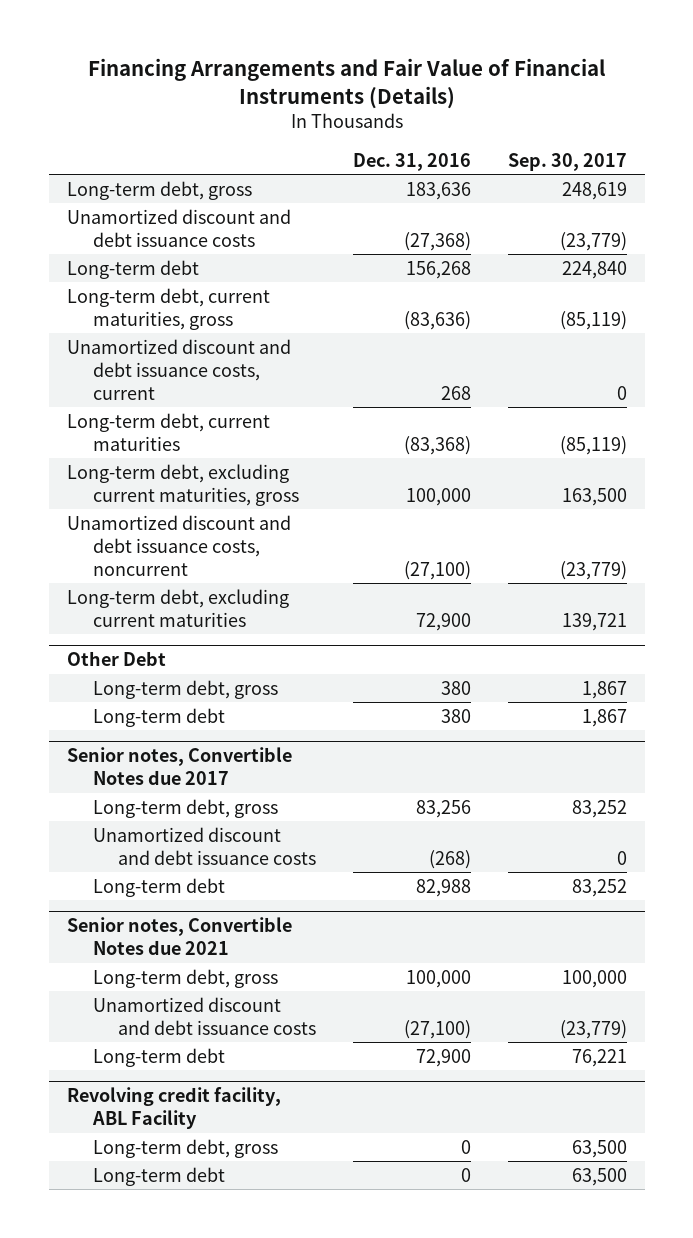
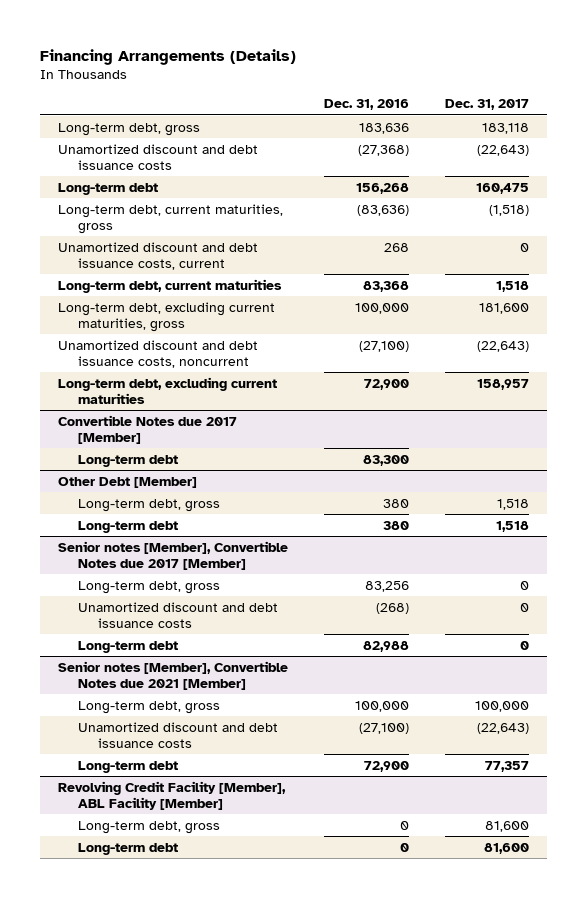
- Financing Arrangements and Fair Value of Financial Instruments (Details)
+ Financing Arrangements (Details)
- | Dec. 31, 2016 | Sep. 30, 2017
+ | Dec. 31, 2016 | Dec. 31, 2017
- Long-term debt, current maturities | (83,368) | (85,119)
+ Long-term debt, current maturities | 83,368 | 1,518
- Other Debt
+ Convertible Notes due 2017 [Member]
+ Long-term debt | 83,300 |
+ Other Debt [Member]
- Senior notes, Convertible Notes due 2017
+ Senior notes [Member], Convertible Notes due 2017 [Member]
- Senior notes, Convertible Notes due 2021
+ Senior notes [Member], Convertible Notes due 2021 [Member]
- Revolving credit facility, ABL Facility
+ Revolving Credit Facility [Member], ABL Facility [Member]

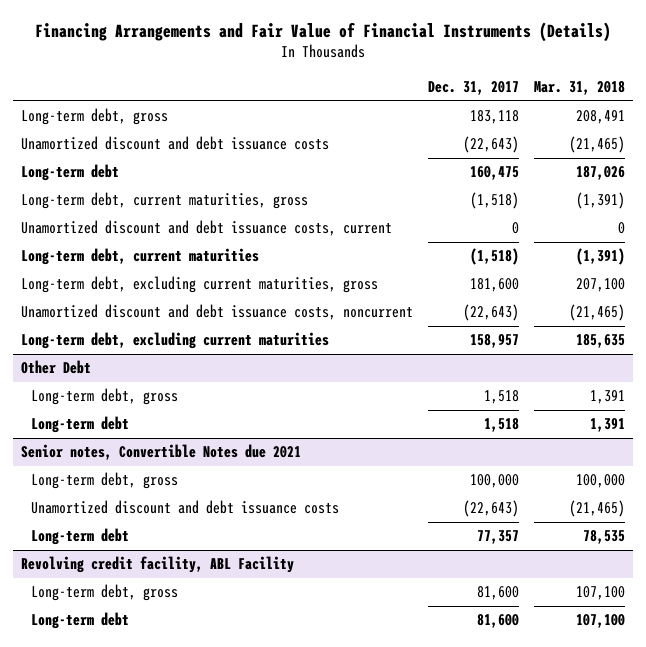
- Financing Arrangements (Details)
+ Financing Arrangements and Fair Value of Financial Instruments (Details)
- | Dec. 31, 2016 | Dec. 31, 2017
+ | Dec. 31, 2017 | Mar. 31, 2018
- Long-term debt, current maturities | 83,368 | 1,518
+ Long-term debt, current maturities | (1,518) | (1,391)
- Convertible Notes due 2017 [Member]
- Long-term debt | 83,300 |
- Other Debt [Member]
+ Other Debt
- Senior notes [Member], Convertible Notes due 2017 [Member]
- Long-term debt, gross | 83,256 | 0
- Unamortized discount and debt issuance costs | (268) | 0
- Long-term debt | 82,988 | 0
- Senior notes [Member], Convertible Notes due 2021 [Member]
+ Senior notes, Convertible Notes due 2021
- Revolving Credit Facility [Member], ABL Facility [Member]
+ Revolving credit facility, ABL Facility

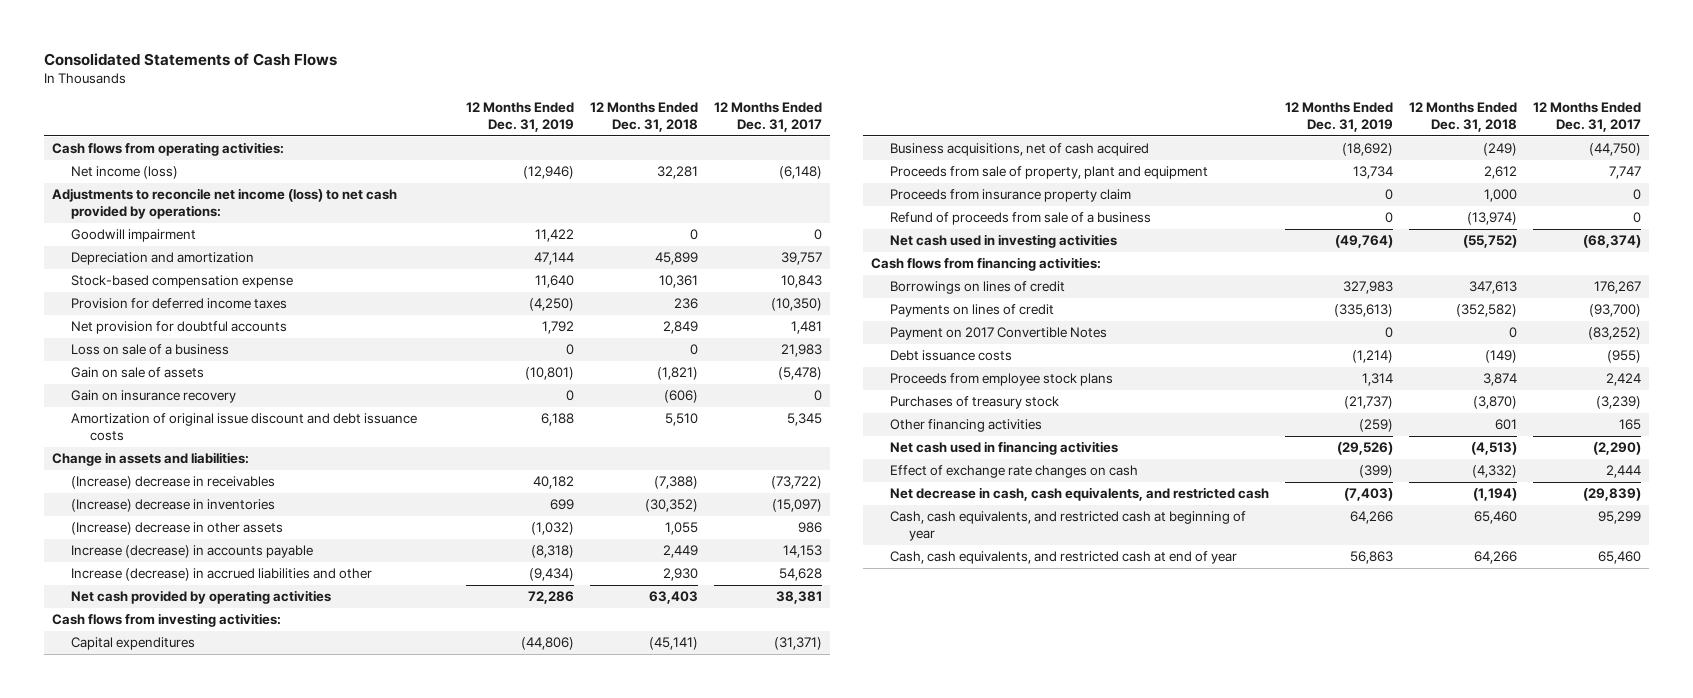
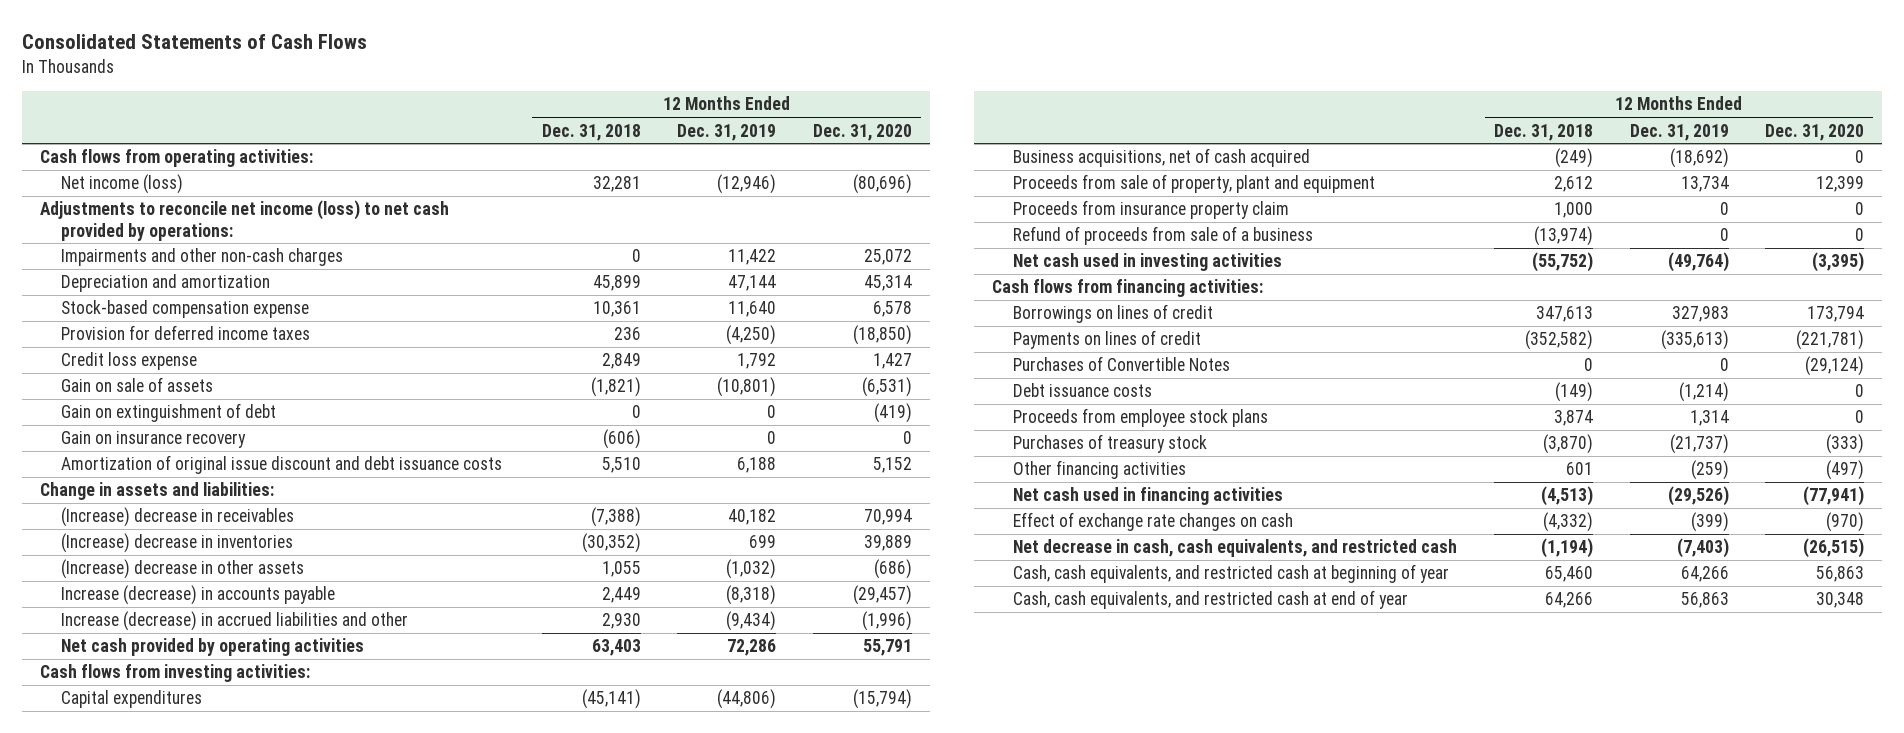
- | 12 Months Ended Dec. 31, 2019 | 12 Months Ended Dec. 31, 2018 | 12 Months Ended Dec. 31, 2017
+ | 12 Months Ended Dec. 31, 2018 | 12 Months Ended Dec. 31, 2019 | 12 Months Ended Dec. 31, 2020
- Goodwill impairment | 11,422 | 0 | 0
+ Impairments and other non-cash charges | 0 | 11,422 | 25,072
- Net provision for doubtful accounts | 1,792 | 2,849 | 1,481
- Loss on sale of a business | 0 | 0 | 21,983
+ Credit loss expense | 2,849 | 1,792 | 1,427
+ Gain on extinguishment of debt | 0 | 0 | (419)
- Payment on 2017 Convertible Notes | 0 | 0 | (83,252)
+ Purchases of Convertible Notes | 0 | 0 | (29,124)

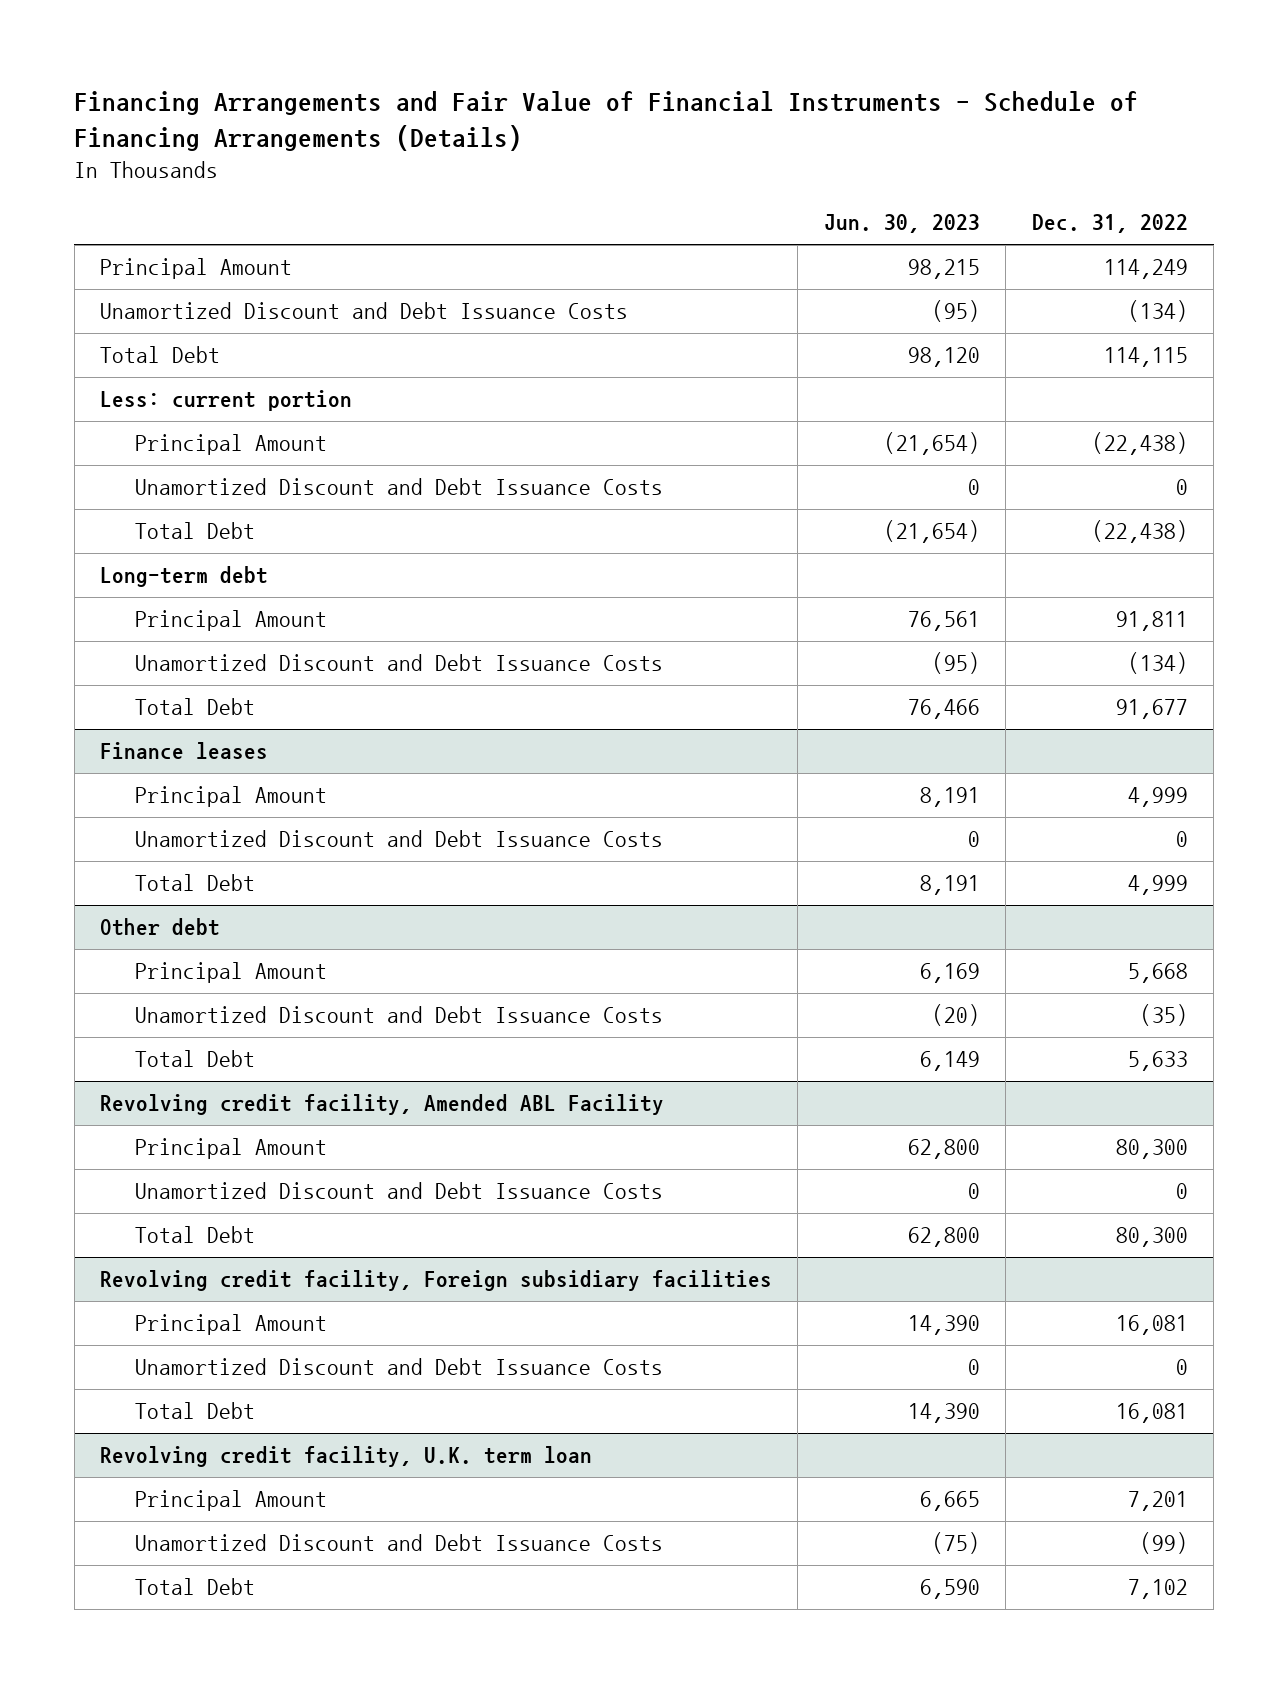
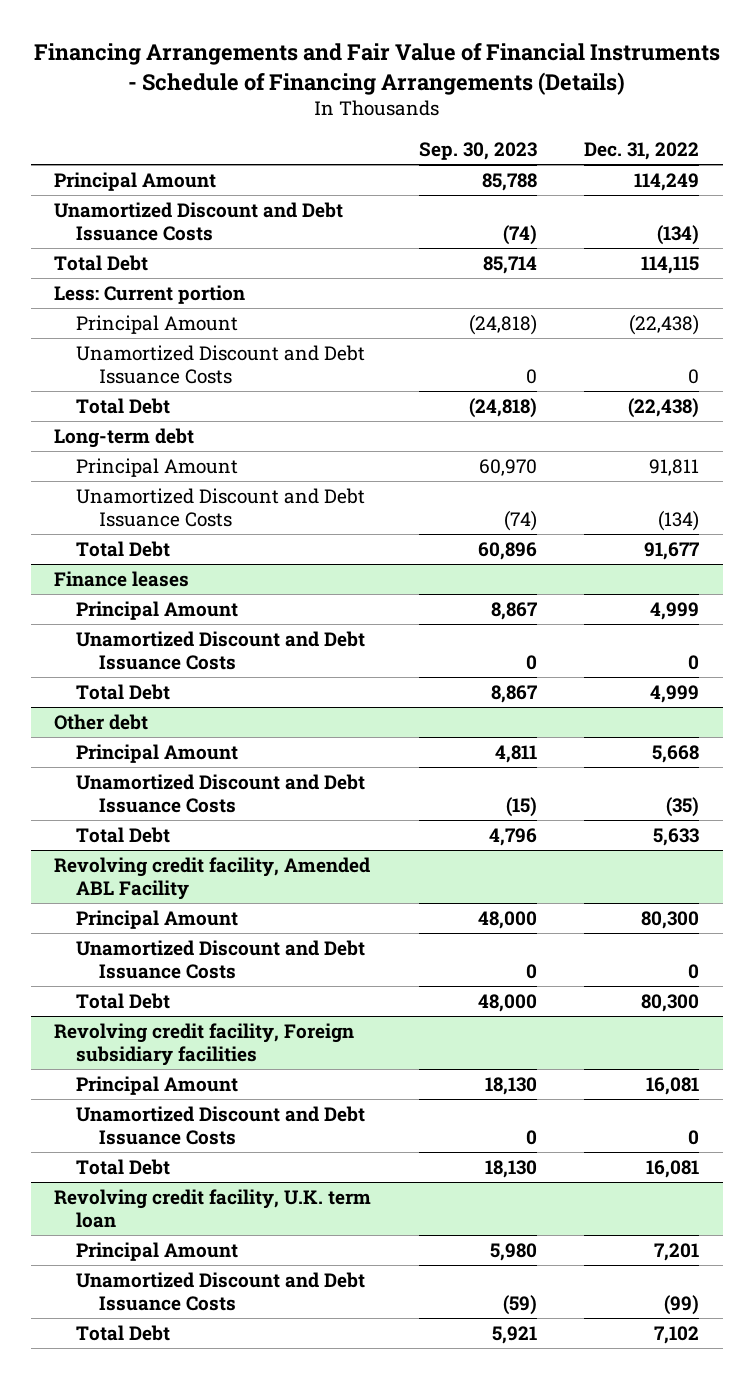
- | Jun. 30, 2023 | Dec. 31, 2022
+ | Sep. 30, 2023 | Dec. 31, 2022
- Less: current portion
+ Less: Current portion

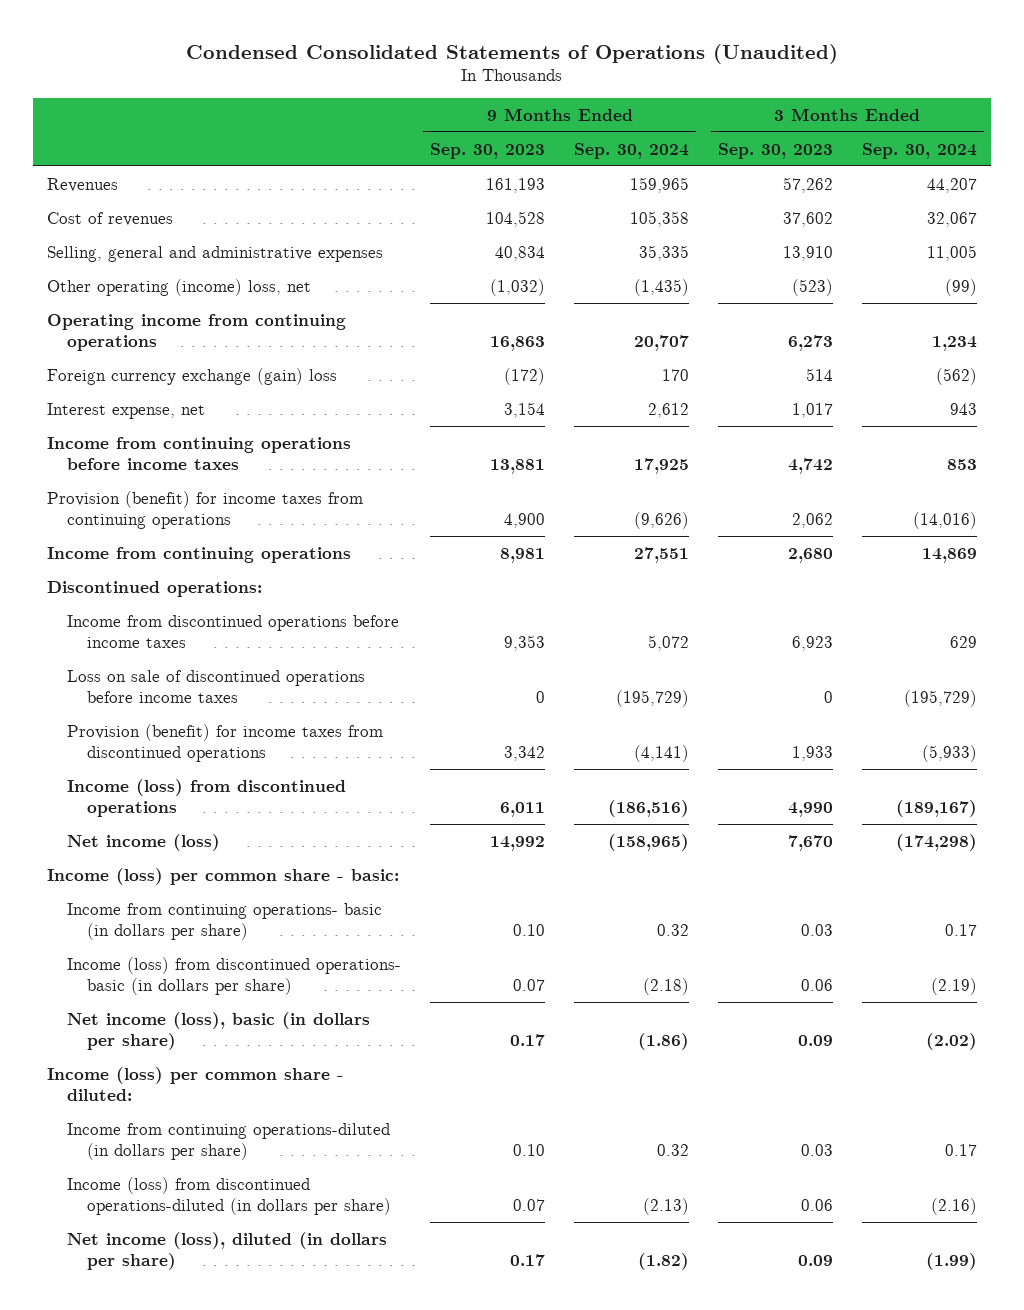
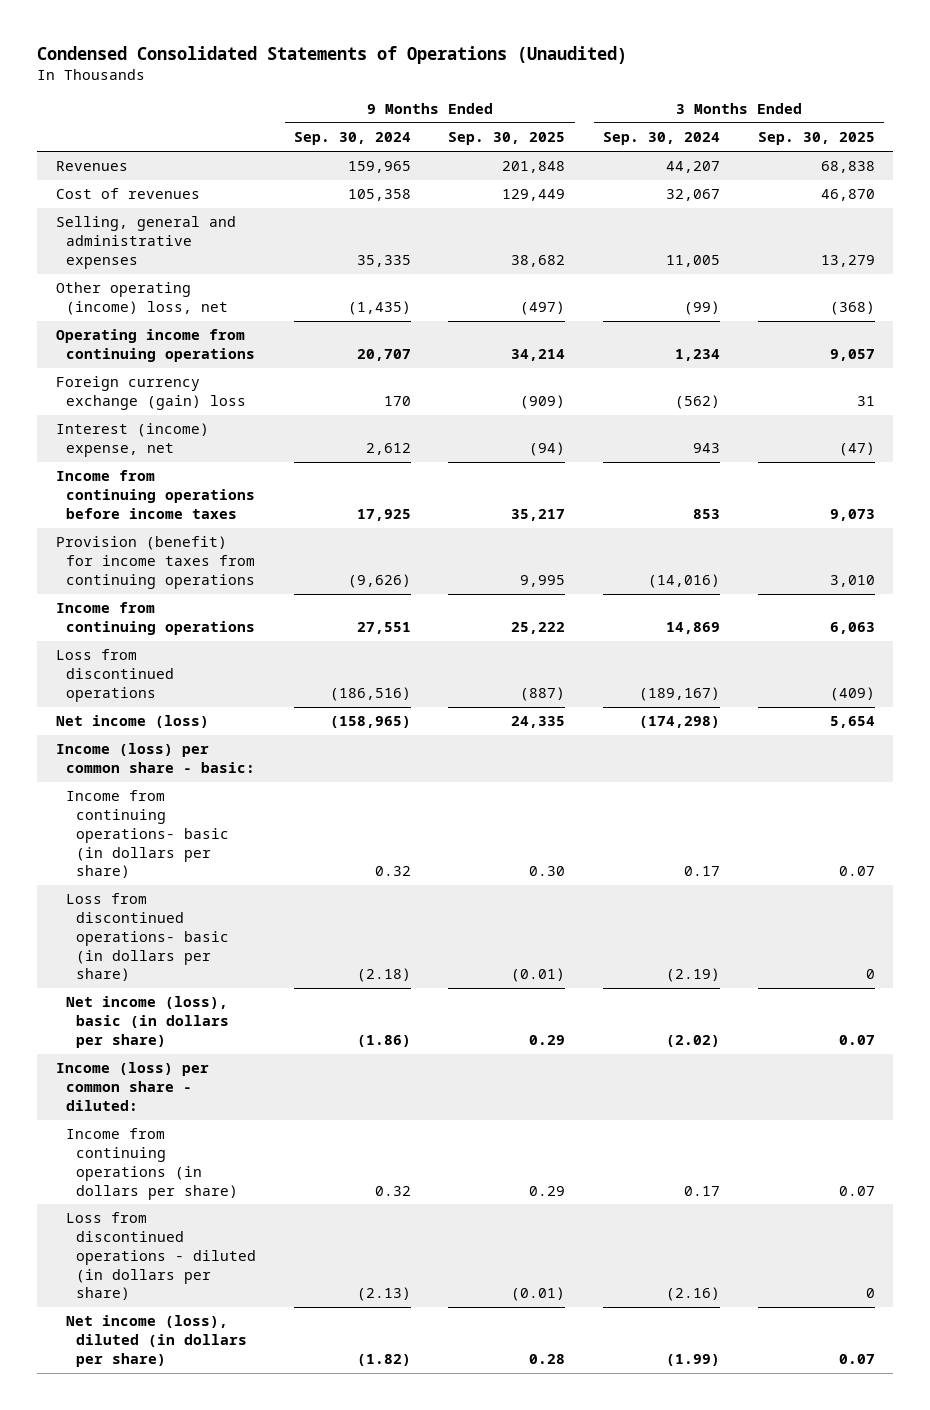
- | 9 Months Ended Sep. 30, 2023 | 9 Months Ended Sep. 30, 2024 | 3 Months Ended Sep. 30, 2023 | 3 Months Ended Sep. 30, 2024
+ | 9 Months Ended Sep. 30, 2024 | 9 Months Ended Sep. 30, 2025 | 3 Months Ended Sep. 30, 2024 | 3 Months Ended Sep. 30, 2025
- Interest expense, net | 3,154 | 2,612 | 1,017 | 943
+ Interest (income) expense, net | 2,612 | (94) | 943 | (47)
- Discontinued operations:
- Income from discontinued operations before income taxes | 9,353 | 5,072 | 6,923 | 629
- Loss on sale of discontinued operations before income taxes | 0 | (195,729) | 0 | (195,729)
- Provision (benefit) for income taxes from discontinued operations | 3,342 | (4,141) | 1,933 | (5,933)
- Income (loss) from discontinued operations | 6,011 | (186,516) | 4,990 | (189,167)
+ Loss from discontinued operations | (186,516) | (887) | (189,167) | (409)
- Income (loss) from discontinued operations- basic (in dollars per share) | 0.07 | (2.18) | 0.06 | (2.19)
+ Loss from discontinued operations- basic (in dollars per share) | (2.18) | (0.01) | (2.19) | 0
- Income from continuing operations-diluted (in dollars per share) | 0.10 | 0.32 | 0.03 | 0.17
- Income (loss) from discontinued operations-diluted (in dollars per share) | 0.07 | (2.13) | 0.06 | (2.16)
+ Income from continuing operations (in dollars per share) | 0.32 | 0.29 | 0.17 | 0.07
+ Loss from discontinued operations - diluted (in dollars per share) | (2.13) | (0.01) | (2.16) | 0

